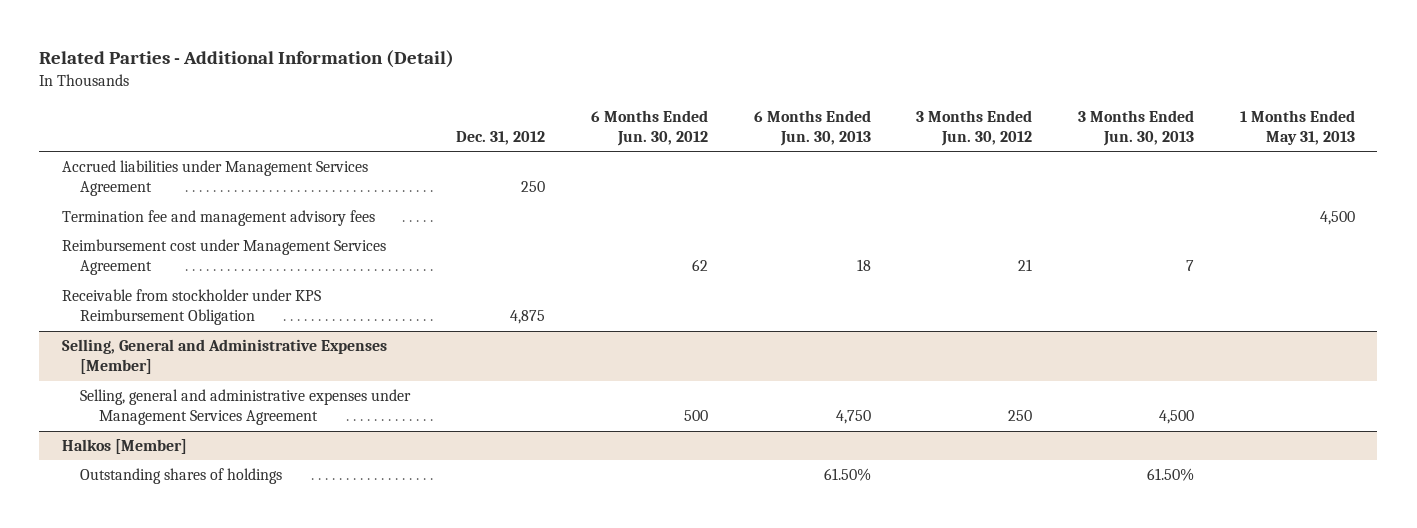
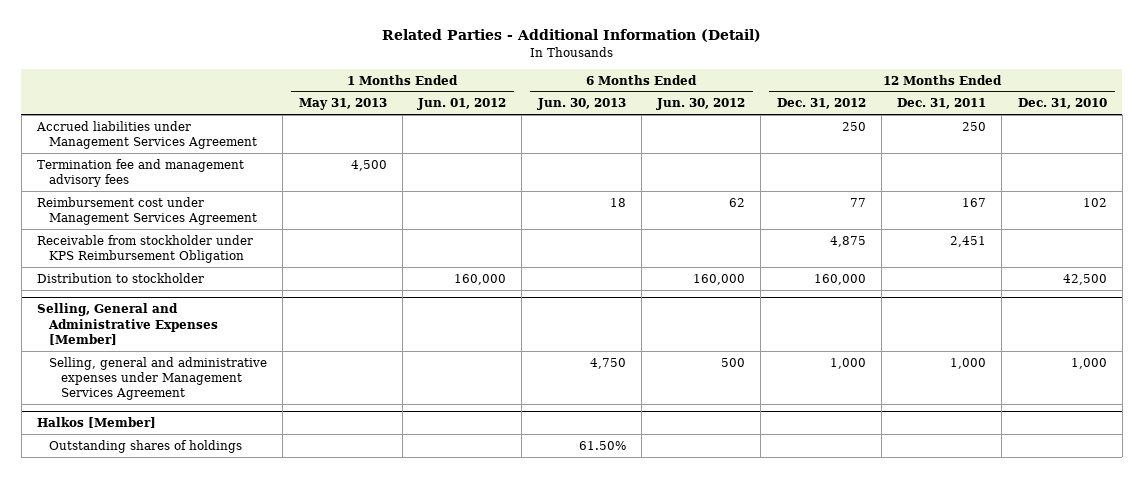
- | Dec. 31, 2012 | 6 Months Ended Jun. 30, 2012 | 6 Months Ended Jun. 30, 2013 | 3 Months Ended Jun. 30, 2012 | 3 Months Ended Jun. 30, 2013 | 1 Months Ended May 31, 2013
+ | 1 Months Ended May 31, 2013 | 1 Months Ended Jun. 01, 2012 | 6 Months Ended Jun. 30, 2013 | 6 Months Ended Jun. 30, 2012 | 12 Months Ended Dec. 31, 2012 | 12 Months Ended Dec. 31, 2011 | 12 Months Ended Dec. 31, 2010
+ Distribution to stockholder | | 160,000 | | 160,000 | 160,000 | | 42,500

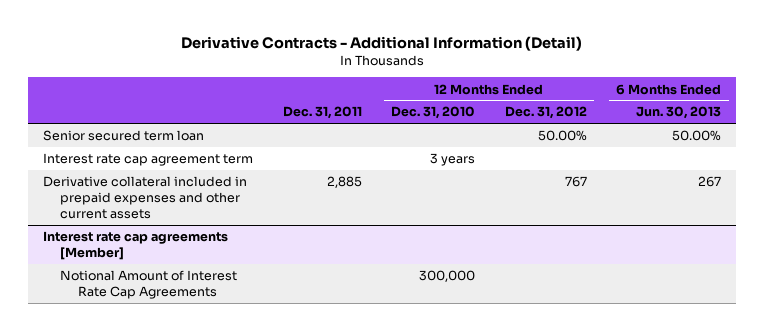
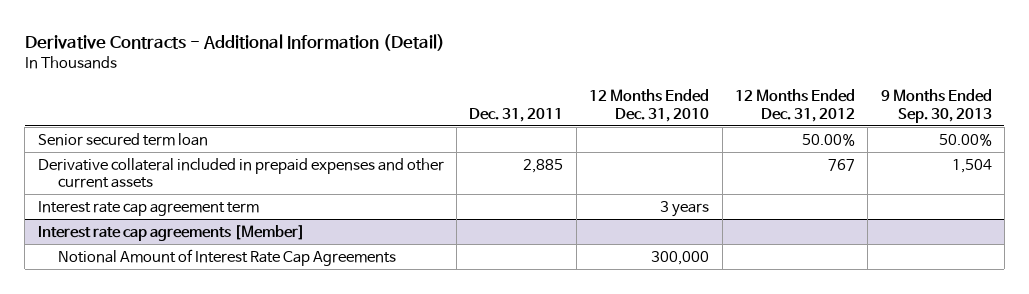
- | Dec. 31, 2011 | 12 Months Ended Dec. 31, 2010 | 12 Months Ended Dec. 31, 2012 | 6 Months Ended Jun. 30, 2013
+ | Dec. 31, 2011 | 12 Months Ended Dec. 31, 2010 | 12 Months Ended Dec. 31, 2012 | 9 Months Ended Sep. 30, 2013
moved down: Interest rate cap agreement term | | 3 years | |

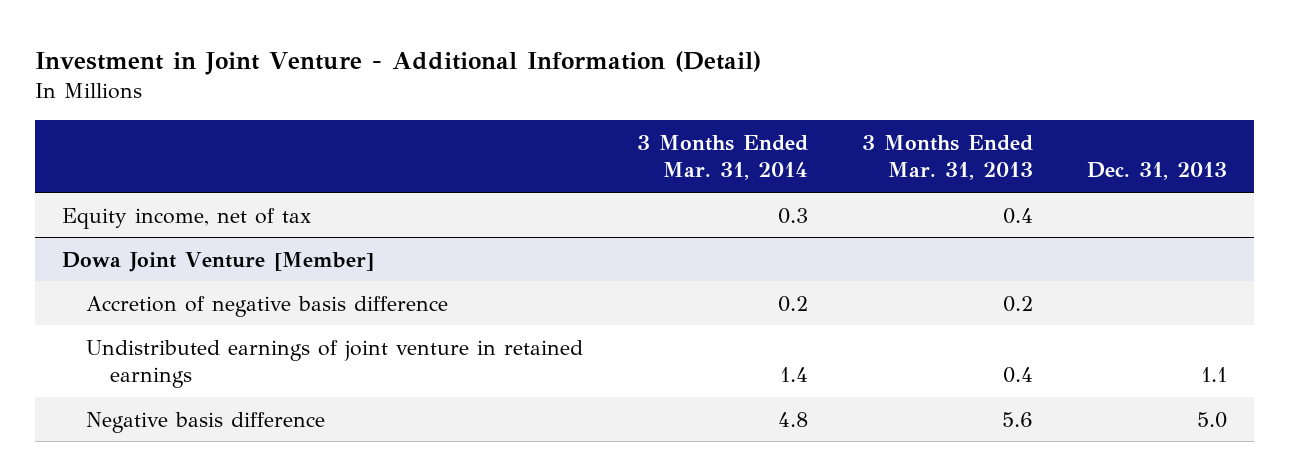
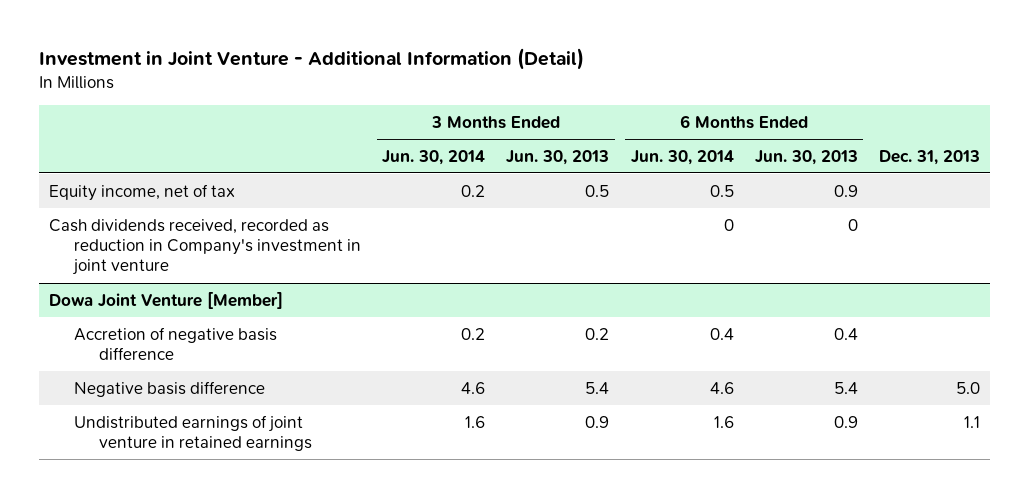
- | 3 Months Ended Mar. 31, 2014 | 3 Months Ended Mar. 31, 2013 | Dec. 31, 2013
+ | 3 Months Ended Jun. 30, 2014 | 3 Months Ended Jun. 30, 2013 | 6 Months Ended Jun. 30, 2014 | 6 Months Ended Jun. 30, 2013 | Dec. 31, 2013
+ Cash dividends received, recorded as reduction in Company's investment in joint venture | | | 0 | 0 |
@ Dowa Joint Venture [Member]
moved down: Undistributed earnings of joint venture in retained earnings | 1.6 | 0.9 | 1.6 | 0.9 | 1.1

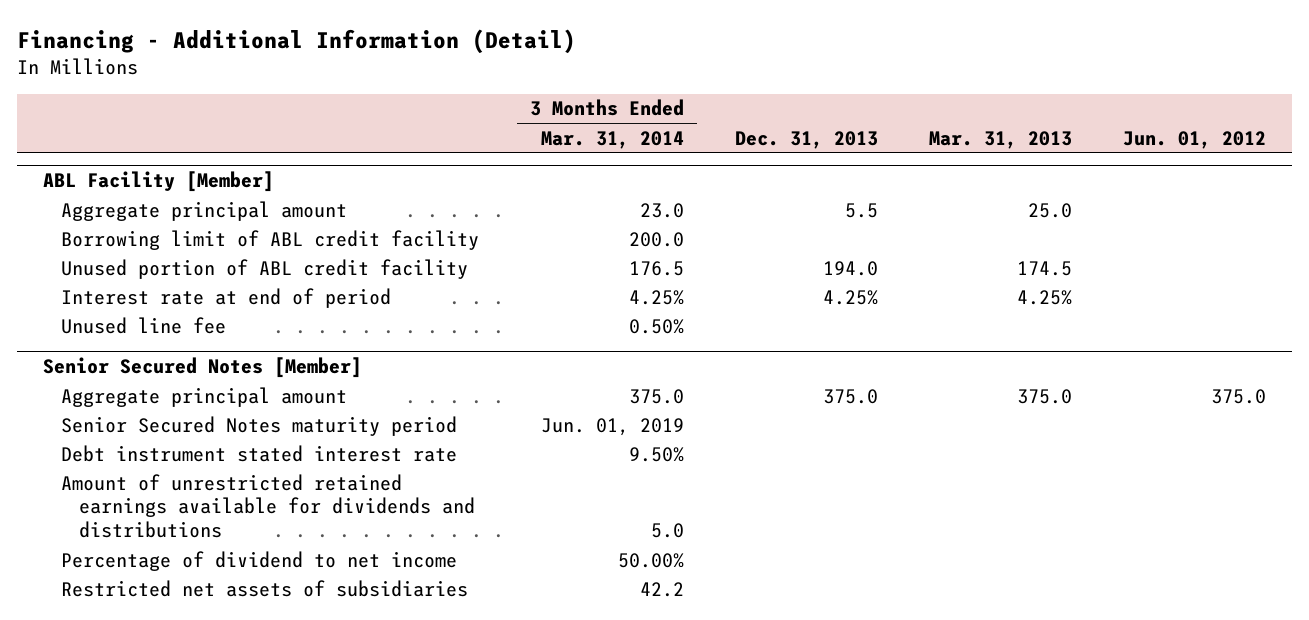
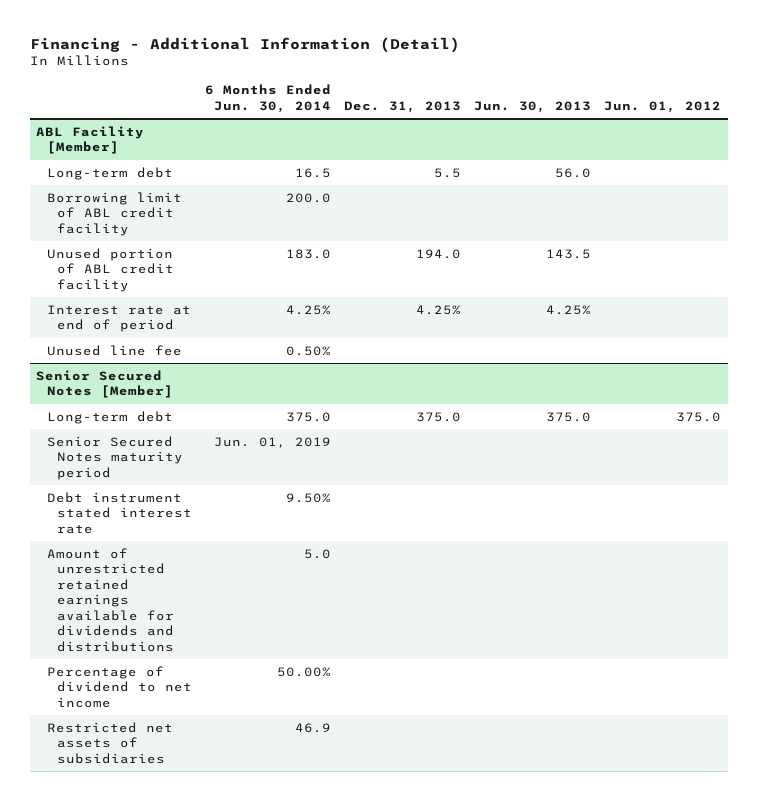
- | 3 Months Ended Mar. 31, 2014 | Dec. 31, 2013 | Mar. 31, 2013 | Jun. 01, 2012
+ | 6 Months Ended Jun. 30, 2014 | Dec. 31, 2013 | Jun. 30, 2013 | Jun. 01, 2012
@ ABL Facility [Member]
- Aggregate principal amount | 23.0 | 5.5 | 25.0 |
+ Long-term debt | 16.5 | 5.5 | 56.0 |
@ Senior Secured Notes [Member]
- Aggregate principal amount | 375.0 | 375.0 | 375.0 | 375.0
+ Long-term debt | 375.0 | 375.0 | 375.0 | 375.0

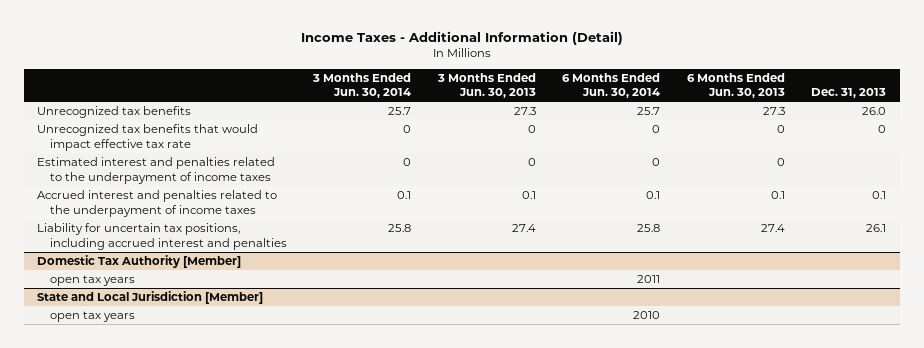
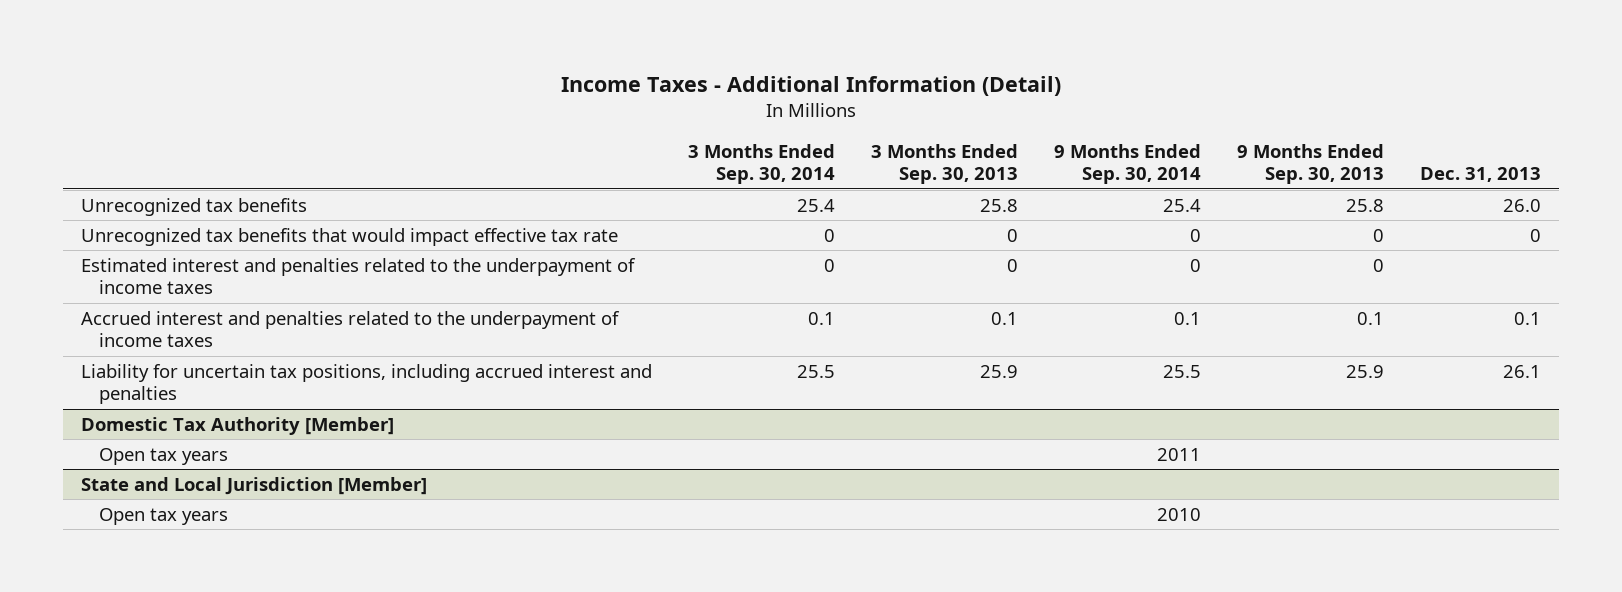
- | 3 Months Ended Jun. 30, 2014 | 3 Months Ended Jun. 30, 2013 | 6 Months Ended Jun. 30, 2014 | 6 Months Ended Jun. 30, 2013 | Dec. 31, 2013
+ | 3 Months Ended Sep. 30, 2014 | 3 Months Ended Sep. 30, 2013 | 9 Months Ended Sep. 30, 2014 | 9 Months Ended Sep. 30, 2013 | Dec. 31, 2013
@ Domestic Tax Authority [Member]
- open tax years | | | 2011 | |
+ Open tax years | | | 2011 | |
@ State and Local Jurisdiction [Member]
- open tax years | | | 2010 | |
+ Open tax years | | | 2010 | |

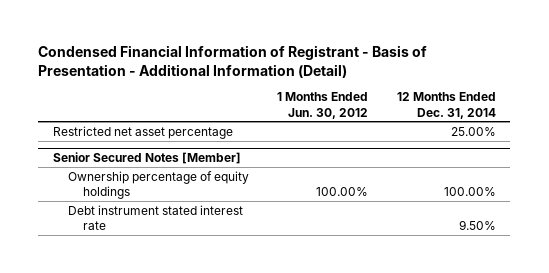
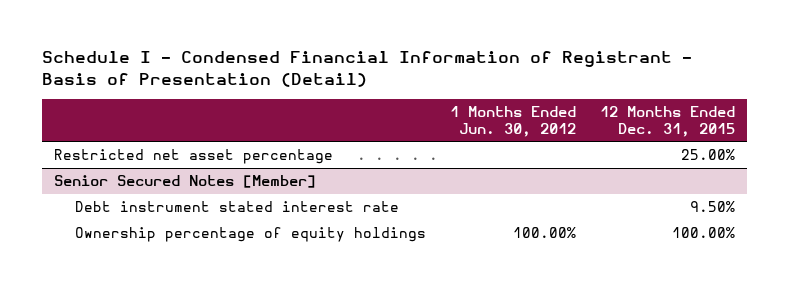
- Condensed Financial Information of Registrant - Basis of Presentation - Additional Information (Detail)
+ Schedule I - Condensed Financial Information of Registrant - Basis of Presentation (Detail)
- | 1 Months Ended Jun. 30, 2012 | 12 Months Ended Dec. 31, 2014
+ | 1 Months Ended Jun. 30, 2012 | 12 Months Ended Dec. 31, 2015
@ Senior Secured Notes [Member]
moved down: Ownership percentage of equity holdings | 100.00% | 100.00%

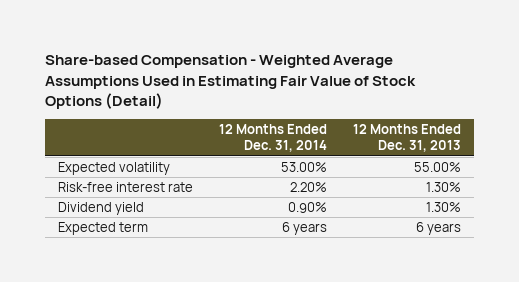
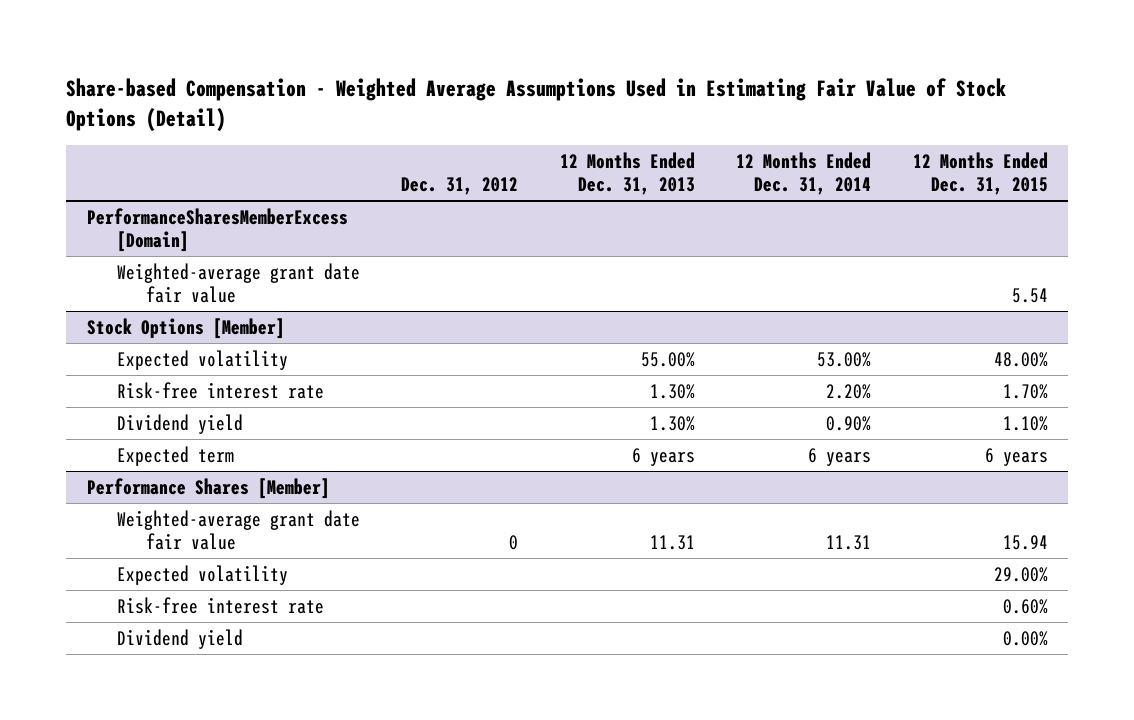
- | 12 Months Ended Dec. 31, 2014 | 12 Months Ended Dec. 31, 2013
+ | Dec. 31, 2012 | 12 Months Ended Dec. 31, 2013 | 12 Months Ended Dec. 31, 2014 | 12 Months Ended Dec. 31, 2015
+ PerformanceSharesMemberExcess [Domain]
+ Weighted-average grant date fair value | | | | 5.54
+ Stock Options [Member]
+ Performance Shares [Member]
+ Weighted-average grant date fair value | 0 | 11.31 | 11.31 | 15.94
+ Expected volatility | | | | 29.00%
+ Risk-free interest rate | | | | 0.60%
+ Dividend yield | | | | 0.00%

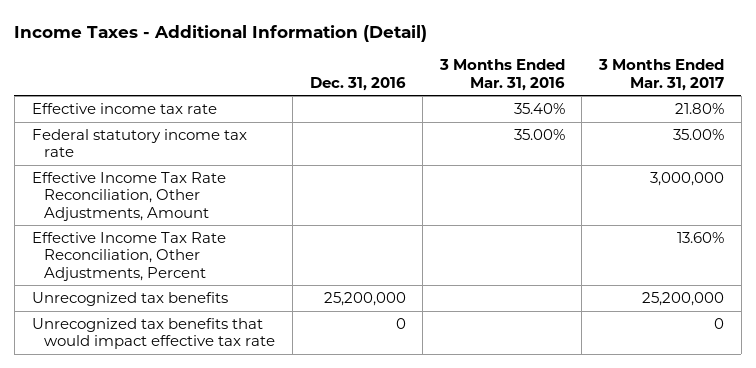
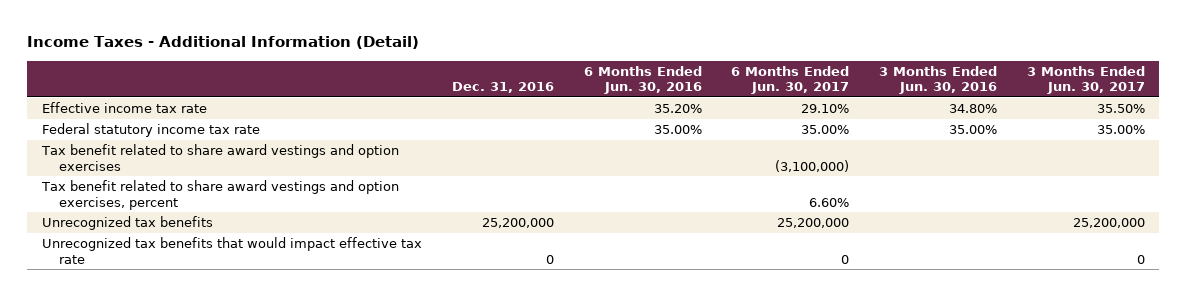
- | Dec. 31, 2016 | 3 Months Ended Mar. 31, 2016 | 3 Months Ended Mar. 31, 2017
+ | Dec. 31, 2016 | 6 Months Ended Jun. 30, 2016 | 6 Months Ended Jun. 30, 2017 | 3 Months Ended Jun. 30, 2016 | 3 Months Ended Jun. 30, 2017
- Effective Income Tax Rate Reconciliation, Other Adjustments, Amount | | | 3,000,000
- Effective Income Tax Rate Reconciliation, Other Adjustments, Percent | | | 13.60%
+ Tax benefit related to share award vestings and option exercises | | | (3,100,000) | |
+ Tax benefit related to share award vestings and option exercises, percent | | | 6.60% | |

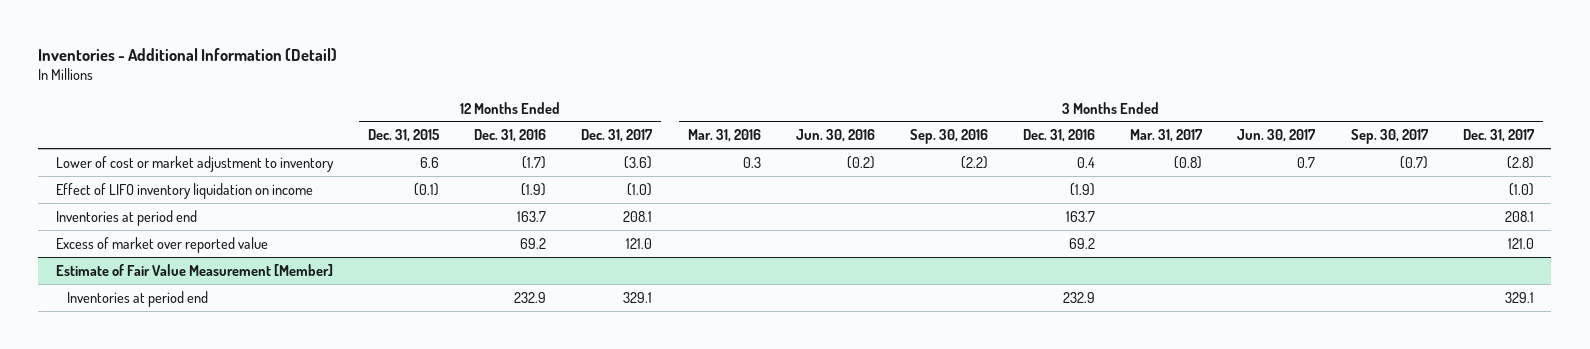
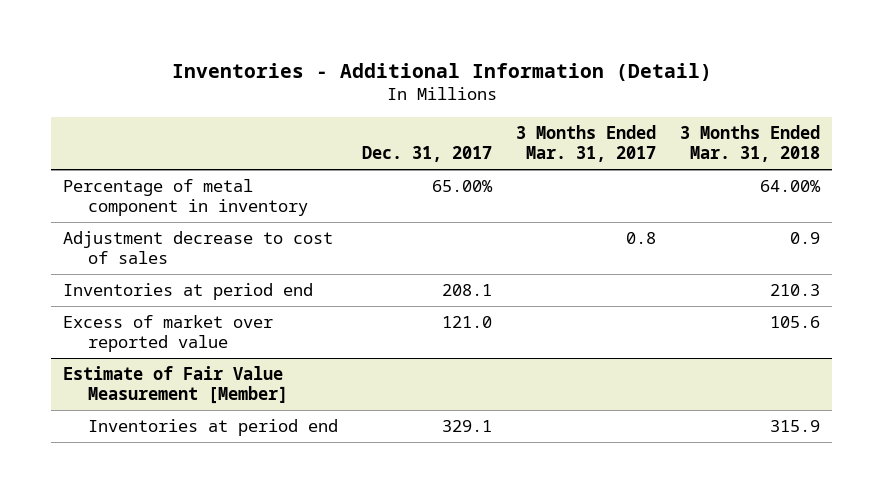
- | 12 Months Ended Dec. 31, 2015 | 12 Months Ended Dec. 31, 2016 | 12 Months Ended Dec. 31, 2017 | 3 Months Ended Mar. 31, 2016 | 3 Months Ended Jun. 30, 2016 | 3 Months Ended Sep. 30, 2016 | 3 Months Ended Dec. 31, 2016 | 3 Months Ended Mar. 31, 2017 | 3 Months Ended Jun. 30, 2017 | 3 Months Ended Sep. 30, 2017 | 3 Months Ended Dec. 31, 2017
+ | Dec. 31, 2017 | 3 Months Ended Mar. 31, 2017 | 3 Months Ended Mar. 31, 2018
- Lower of cost or market adjustment to inventory | 6.6 | (1.7) | (3.6) | 0.3 | (0.2) | (2.2) | 0.4 | (0.8) | 0.7 | (0.7) | (2.8)
- Effect of LIFO inventory liquidation on income | (0.1) | (1.9) | (1.0) | | | | (1.9) | | | | (1.0)
+ Percentage of metal component in inventory | 65.00% | | 64.00%
+ Adjustment decrease to cost of sales | | 0.8 | 0.9

